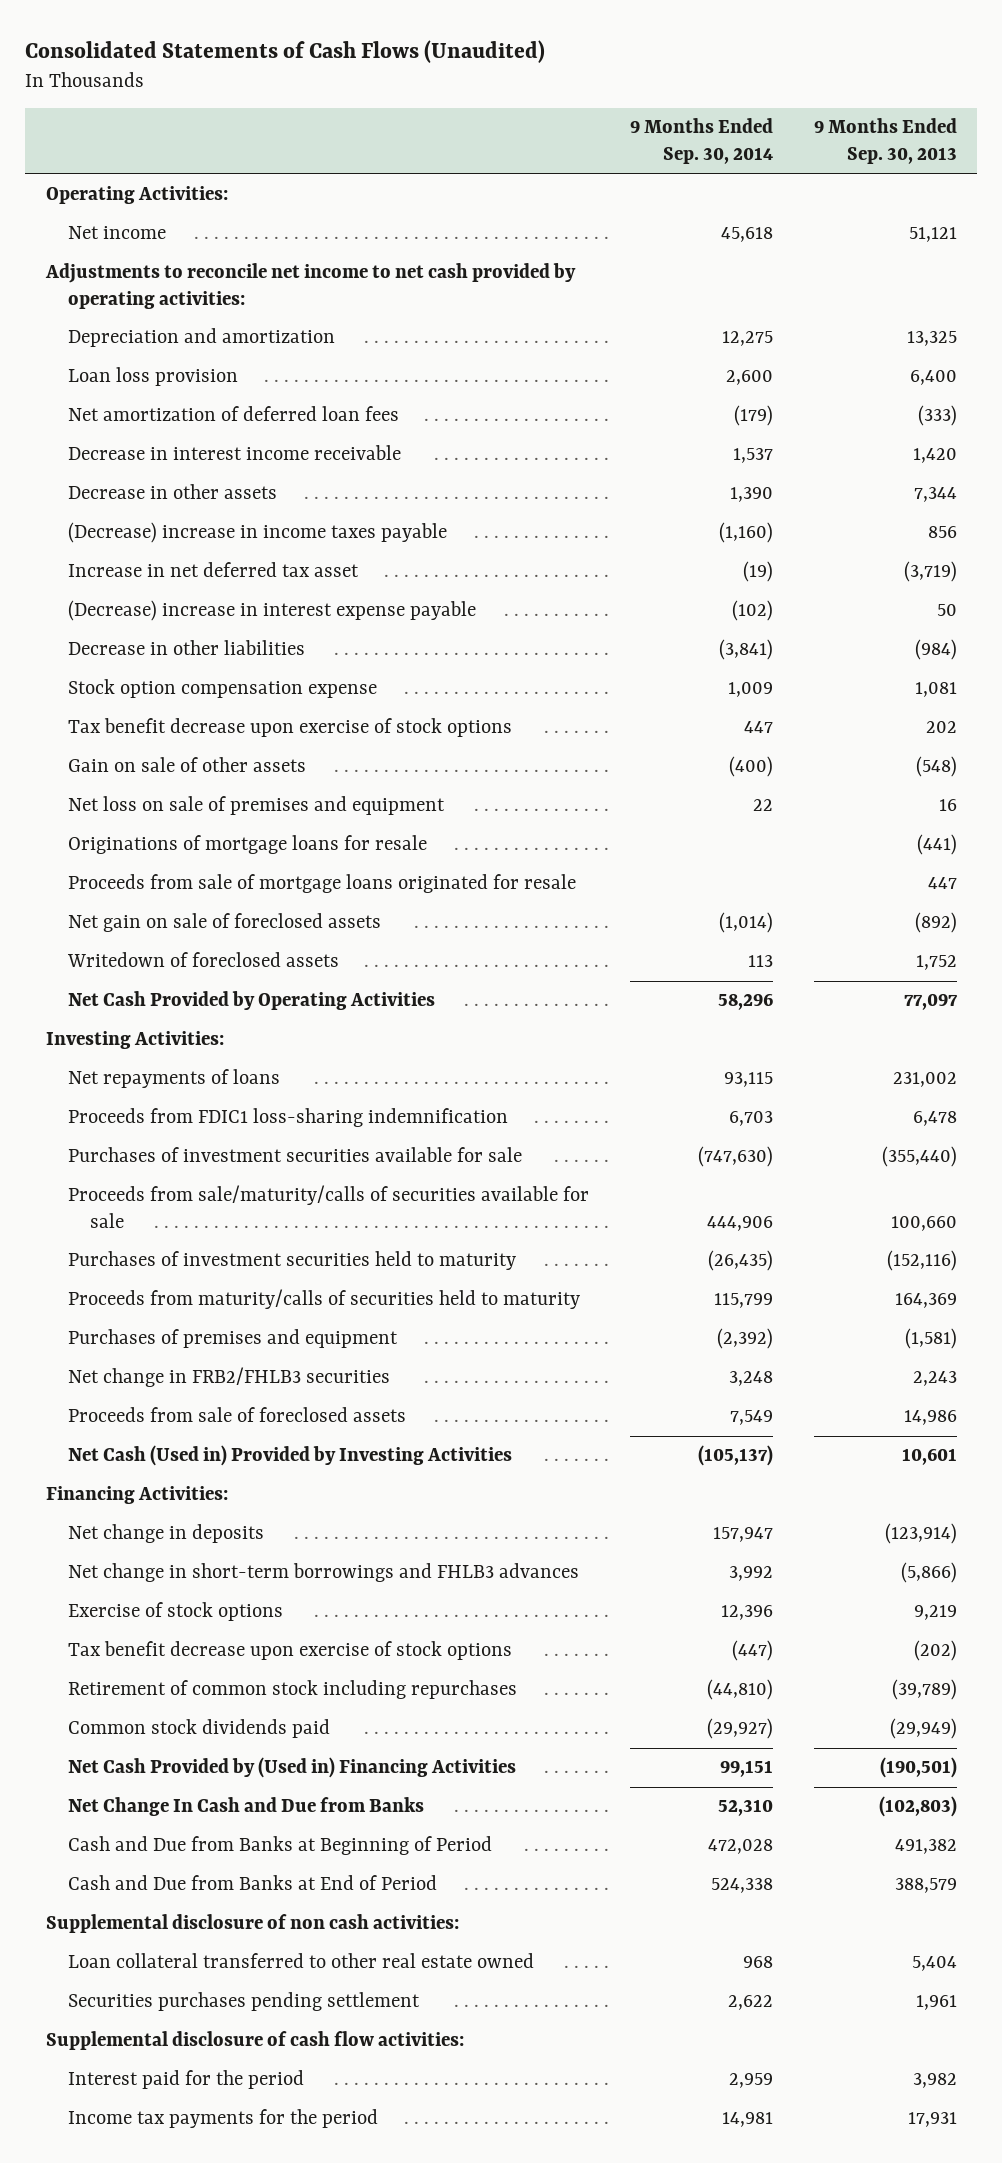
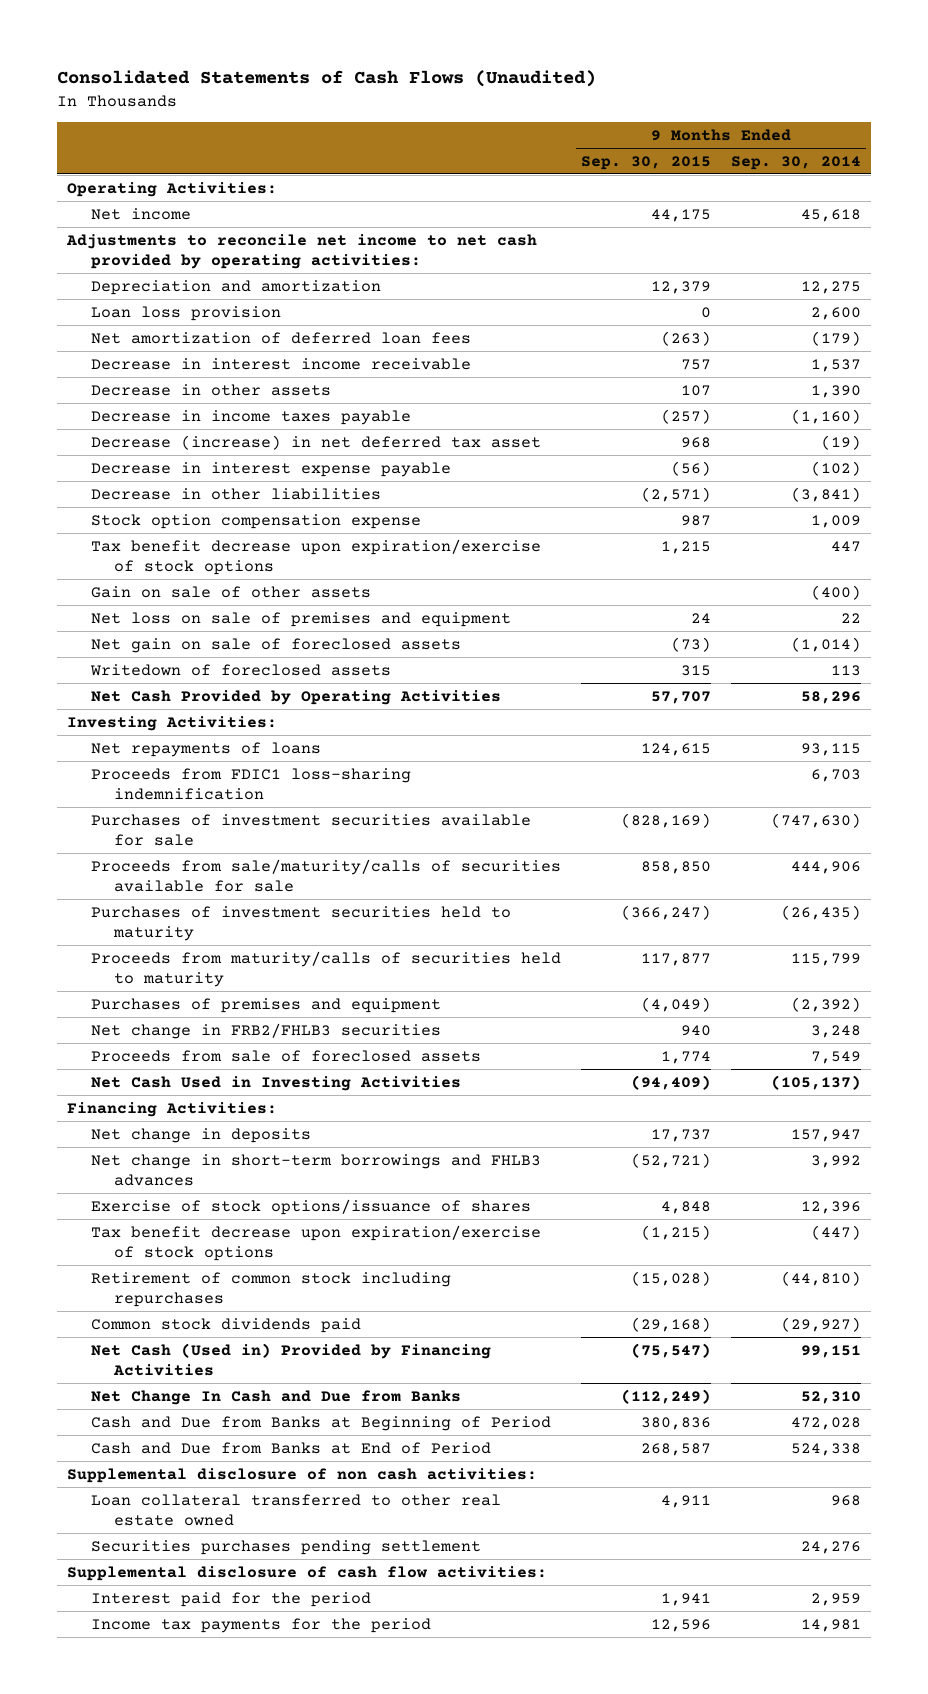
- | 9 Months Ended Sep. 30, 2014 | 9 Months Ended Sep. 30, 2013
+ | 9 Months Ended Sep. 30, 2015 | 9 Months Ended Sep. 30, 2014
- (Decrease) increase in income taxes payable | (1,160) | 856
- Increase in net deferred tax asset | (19) | (3,719)
- (Decrease) increase in interest expense payable | (102) | 50
+ Decrease in income taxes payable | (257) | (1,160)
+ Decrease (increase) in net deferred tax asset | 968 | (19)
+ Decrease in interest expense payable | (56) | (102)
- Tax benefit decrease upon exercise of stock options | 447 | 202
+ Tax benefit decrease upon expiration/exercise of stock options | 1,215 | 447
- Originations of mortgage loans for resale | | (441)
- Proceeds from sale of mortgage loans originated for resale | | 447
- Net Cash (Used in) Provided by Investing Activities | (105,137) | 10,601
+ Net Cash Used in Investing Activities | (94,409) | (105,137)
- Exercise of stock options | 12,396 | 9,219
- Tax benefit decrease upon exercise of stock options | (447) | (202)
+ Exercise of stock options/issuance of shares | 4,848 | 12,396
+ Tax benefit decrease upon expiration/exercise of stock options | (1,215) | (447)
- Net Cash Provided by (Used in) Financing Activities | 99,151 | (190,501)
+ Net Cash (Used in) Provided by Financing Activities | (75,547) | 99,151
- Securities purchases pending settlement | 2,622 | 1,961
+ Securities purchases pending settlement | | 24,276

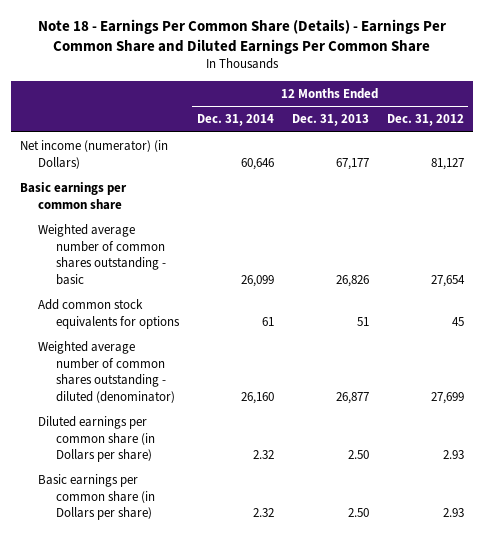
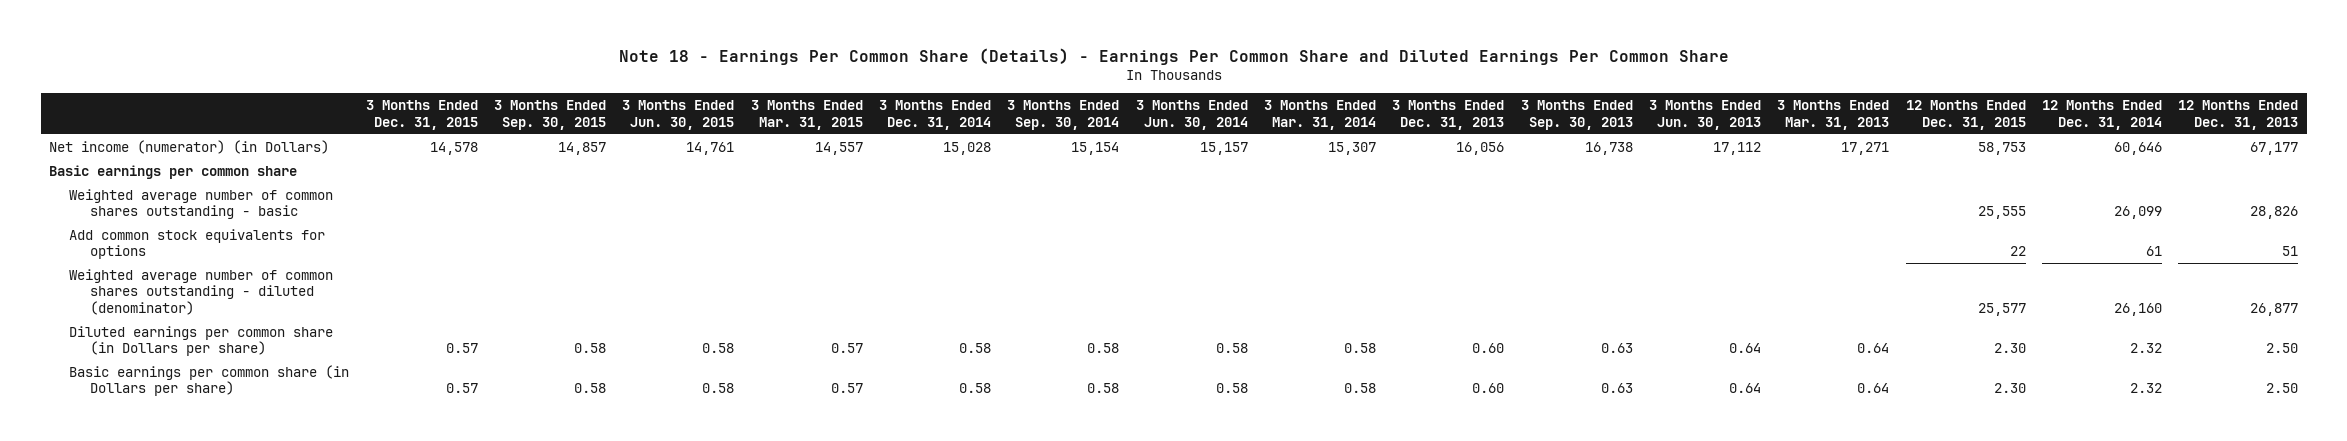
- | 12 Months Ended Dec. 31, 2014 | 12 Months Ended Dec. 31, 2013 | 12 Months Ended Dec. 31, 2012
+ | 3 Months Ended Dec. 31, 2015 | 3 Months Ended Sep. 30, 2015 | 3 Months Ended Jun. 30, 2015 | 3 Months Ended Mar. 31, 2015 | 3 Months Ended Dec. 31, 2014 | 3 Months Ended Sep. 30, 2014 | 3 Months Ended Jun. 30, 2014 | 3 Months Ended Mar. 31, 2014 | 3 Months Ended Dec. 31, 2013 | 3 Months Ended Sep. 30, 2013 | 3 Months Ended Jun. 30, 2013 | 3 Months Ended Mar. 31, 2013 | 12 Months Ended Dec. 31, 2015 | 12 Months Ended Dec. 31, 2014 | 12 Months Ended Dec. 31, 2013
- Weighted average number of common shares outstanding - basic | 26,099 | 26,826 | 27,654
+ Weighted average number of common shares outstanding - basic | | | | | | | | | | | | | 25,555 | 26,099 | 28,826

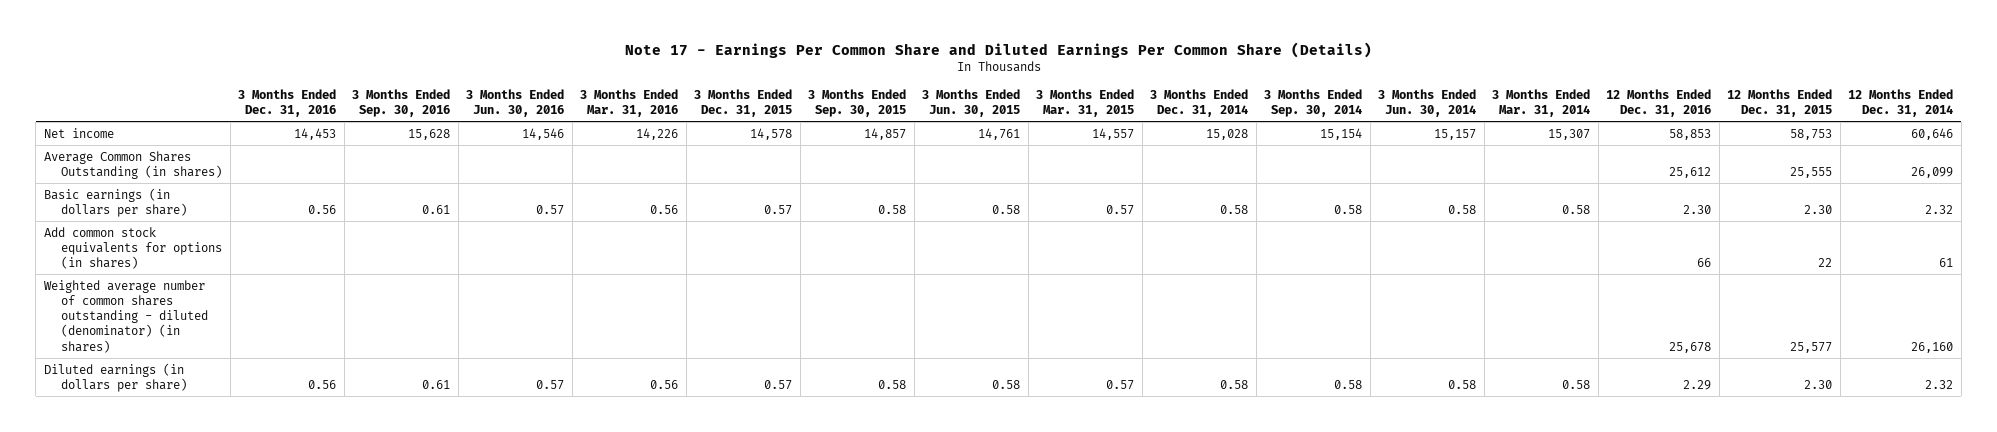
- Note 18 - Earnings Per Common Share (Details) - Earnings Per Common Share and Diluted Earnings Per Common Share
+ Note 17 - Earnings Per Common Share and Diluted Earnings Per Common Share (Details)
- | 3 Months Ended Dec. 31, 2015 | 3 Months Ended Sep. 30, 2015 | 3 Months Ended Jun. 30, 2015 | 3 Months Ended Mar. 31, 2015 | 3 Months Ended Dec. 31, 2014 | 3 Months Ended Sep. 30, 2014 | 3 Months Ended Jun. 30, 2014 | 3 Months Ended Mar. 31, 2014 | 3 Months Ended Dec. 31, 2013 | 3 Months Ended Sep. 30, 2013 | 3 Months Ended Jun. 30, 2013 | 3 Months Ended Mar. 31, 2013 | 12 Months Ended Dec. 31, 2015 | 12 Months Ended Dec. 31, 2014 | 12 Months Ended Dec. 31, 2013
+ | 3 Months Ended Dec. 31, 2016 | 3 Months Ended Sep. 30, 2016 | 3 Months Ended Jun. 30, 2016 | 3 Months Ended Mar. 31, 2016 | 3 Months Ended Dec. 31, 2015 | 3 Months Ended Sep. 30, 2015 | 3 Months Ended Jun. 30, 2015 | 3 Months Ended Mar. 31, 2015 | 3 Months Ended Dec. 31, 2014 | 3 Months Ended Sep. 30, 2014 | 3 Months Ended Jun. 30, 2014 | 3 Months Ended Mar. 31, 2014 | 12 Months Ended Dec. 31, 2016 | 12 Months Ended Dec. 31, 2015 | 12 Months Ended Dec. 31, 2014
- Net income (numerator) (in Dollars) | 14,578 | 14,857 | 14,761 | 14,557 | 15,028 | 15,154 | 15,157 | 15,307 | 16,056 | 16,738 | 17,112 | 17,271 | 58,753 | 60,646 | 67,177
- Basic earnings per common share
- Weighted average number of common shares outstanding - basic | | | | | | | | | | | | | 25,555 | 26,099 | 28,826
- Add common stock equivalents for options | | | | | | | | | | | | | 22 | 61 | 51
- Weighted average number of common shares outstanding - diluted (denominator) | | | | | | | | | | | | | 25,577 | 26,160 | 26,877
- Diluted earnings per common share (in Dollars per share) | 0.57 | 0.58 | 0.58 | 0.57 | 0.58 | 0.58 | 0.58 | 0.58 | 0.60 | 0.63 | 0.64 | 0.64 | 2.30 | 2.32 | 2.50
- Basic earnings per common share (in Dollars per share) | 0.57 | 0.58 | 0.58 | 0.57 | 0.58 | 0.58 | 0.58 | 0.58 | 0.60 | 0.63 | 0.64 | 0.64 | 2.30 | 2.32 | 2.50
+ Net income | 14,453 | 15,628 | 14,546 | 14,226 | 14,578 | 14,857 | 14,761 | 14,557 | 15,028 | 15,154 | 15,157 | 15,307 | 58,853 | 58,753 | 60,646
+ Average Common Shares Outstanding (in shares) | | | | | | | | | | | | | 25,612 | 25,555 | 26,099
+ Basic earnings (in dollars per share) | 0.56 | 0.61 | 0.57 | 0.56 | 0.57 | 0.58 | 0.58 | 0.57 | 0.58 | 0.58 | 0.58 | 0.58 | 2.30 | 2.30 | 2.32
+ Add common stock equivalents for options (in shares) | | | | | | | | | | | | | 66 | 22 | 61
+ Weighted average number of common shares outstanding - diluted (denominator) (in shares) | | | | | | | | | | | | | 25,678 | 25,577 | 26,160
+ Diluted earnings (in dollars per share) | 0.56 | 0.61 | 0.57 | 0.56 | 0.57 | 0.58 | 0.58 | 0.57 | 0.58 | 0.58 | 0.58 | 0.58 | 2.29 | 2.30 | 2.32

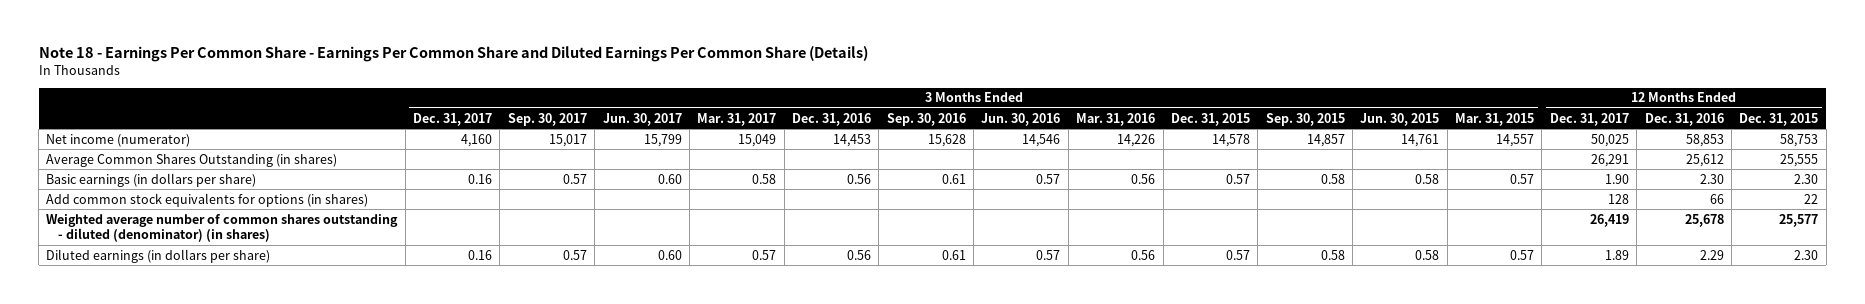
- Note 17 - Earnings Per Common Share and Diluted Earnings Per Common Share (Details)
+ Note 18 - Earnings Per Common Share - Earnings Per Common Share and Diluted Earnings Per Common Share (Details)
- | 3 Months Ended Dec. 31, 2016 | 3 Months Ended Sep. 30, 2016 | 3 Months Ended Jun. 30, 2016 | 3 Months Ended Mar. 31, 2016 | 3 Months Ended Dec. 31, 2015 | 3 Months Ended Sep. 30, 2015 | 3 Months Ended Jun. 30, 2015 | 3 Months Ended Mar. 31, 2015 | 3 Months Ended Dec. 31, 2014 | 3 Months Ended Sep. 30, 2014 | 3 Months Ended Jun. 30, 2014 | 3 Months Ended Mar. 31, 2014 | 12 Months Ended Dec. 31, 2016 | 12 Months Ended Dec. 31, 2015 | 12 Months Ended Dec. 31, 2014
+ | 3 Months Ended Dec. 31, 2017 | 3 Months Ended Sep. 30, 2017 | 3 Months Ended Jun. 30, 2017 | 3 Months Ended Mar. 31, 2017 | 3 Months Ended Dec. 31, 2016 | 3 Months Ended Sep. 30, 2016 | 3 Months Ended Jun. 30, 2016 | 3 Months Ended Mar. 31, 2016 | 3 Months Ended Dec. 31, 2015 | 3 Months Ended Sep. 30, 2015 | 3 Months Ended Jun. 30, 2015 | 3 Months Ended Mar. 31, 2015 | 12 Months Ended Dec. 31, 2017 | 12 Months Ended Dec. 31, 2016 | 12 Months Ended Dec. 31, 2015
- Net income | 14,453 | 15,628 | 14,546 | 14,226 | 14,578 | 14,857 | 14,761 | 14,557 | 15,028 | 15,154 | 15,157 | 15,307 | 58,853 | 58,753 | 60,646
+ Net income (numerator) | 4,160 | 15,017 | 15,799 | 15,049 | 14,453 | 15,628 | 14,546 | 14,226 | 14,578 | 14,857 | 14,761 | 14,557 | 50,025 | 58,853 | 58,753

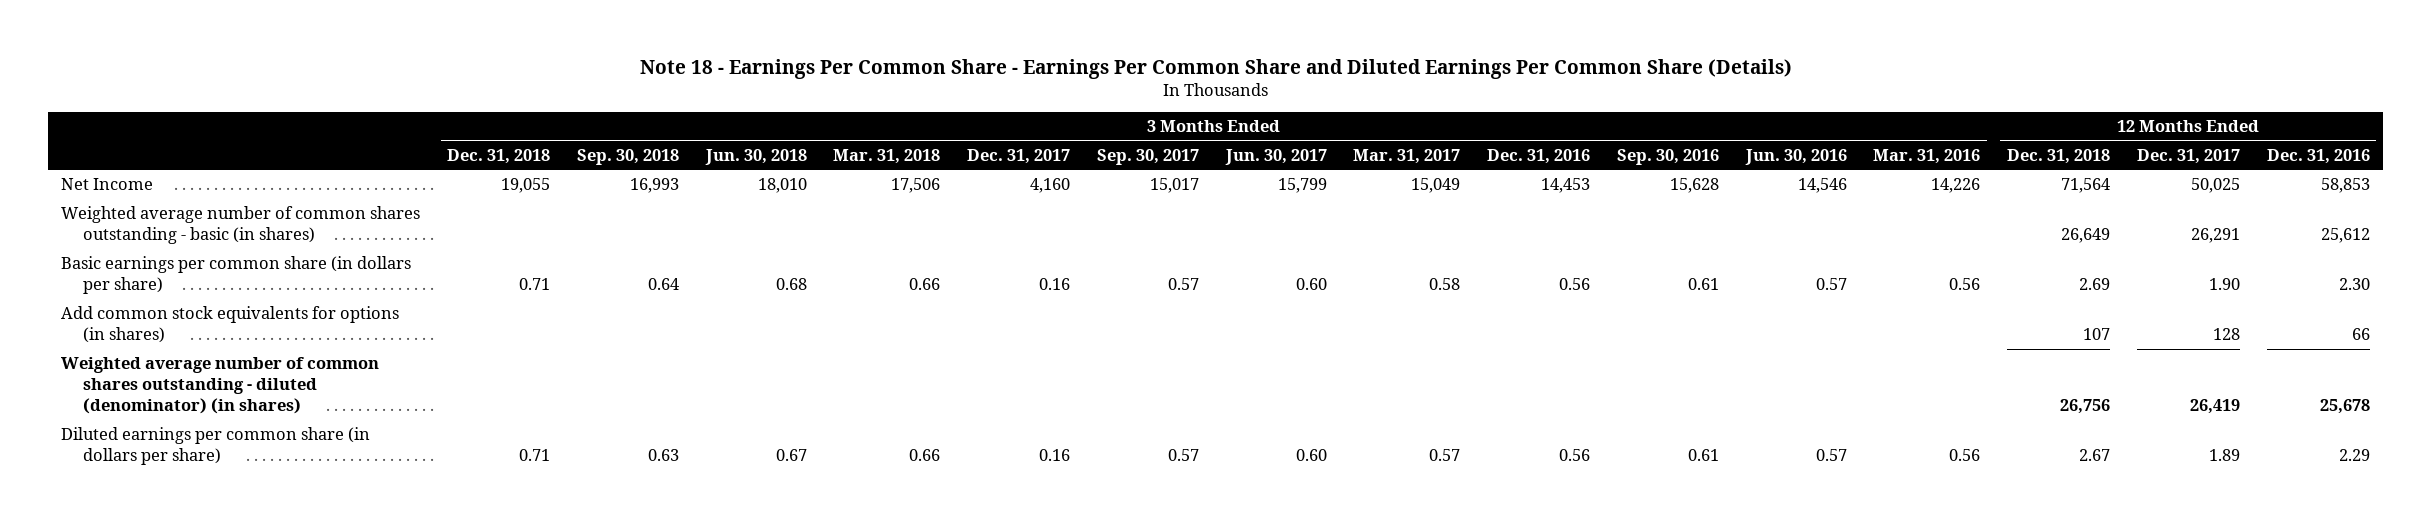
- | 3 Months Ended Dec. 31, 2017 | 3 Months Ended Sep. 30, 2017 | 3 Months Ended Jun. 30, 2017 | 3 Months Ended Mar. 31, 2017 | 3 Months Ended Dec. 31, 2016 | 3 Months Ended Sep. 30, 2016 | 3 Months Ended Jun. 30, 2016 | 3 Months Ended Mar. 31, 2016 | 3 Months Ended Dec. 31, 2015 | 3 Months Ended Sep. 30, 2015 | 3 Months Ended Jun. 30, 2015 | 3 Months Ended Mar. 31, 2015 | 12 Months Ended Dec. 31, 2017 | 12 Months Ended Dec. 31, 2016 | 12 Months Ended Dec. 31, 2015
+ | 3 Months Ended Dec. 31, 2018 | 3 Months Ended Sep. 30, 2018 | 3 Months Ended Jun. 30, 2018 | 3 Months Ended Mar. 31, 2018 | 3 Months Ended Dec. 31, 2017 | 3 Months Ended Sep. 30, 2017 | 3 Months Ended Jun. 30, 2017 | 3 Months Ended Mar. 31, 2017 | 3 Months Ended Dec. 31, 2016 | 3 Months Ended Sep. 30, 2016 | 3 Months Ended Jun. 30, 2016 | 3 Months Ended Mar. 31, 2016 | 12 Months Ended Dec. 31, 2018 | 12 Months Ended Dec. 31, 2017 | 12 Months Ended Dec. 31, 2016
- Net income (numerator) | 4,160 | 15,017 | 15,799 | 15,049 | 14,453 | 15,628 | 14,546 | 14,226 | 14,578 | 14,857 | 14,761 | 14,557 | 50,025 | 58,853 | 58,753
- Average Common Shares Outstanding (in shares) | | | | | | | | | | | | | 26,291 | 25,612 | 25,555
- Basic earnings (in dollars per share) | 0.16 | 0.57 | 0.60 | 0.58 | 0.56 | 0.61 | 0.57 | 0.56 | 0.57 | 0.58 | 0.58 | 0.57 | 1.90 | 2.30 | 2.30
+ Net Income | 19,055 | 16,993 | 18,010 | 17,506 | 4,160 | 15,017 | 15,799 | 15,049 | 14,453 | 15,628 | 14,546 | 14,226 | 71,564 | 50,025 | 58,853
+ Weighted average number of common shares outstanding - basic (in shares) | | | | | | | | | | | | | 26,649 | 26,291 | 25,612
+ Basic earnings per common share (in dollars per share) | 0.71 | 0.64 | 0.68 | 0.66 | 0.16 | 0.57 | 0.60 | 0.58 | 0.56 | 0.61 | 0.57 | 0.56 | 2.69 | 1.90 | 2.30
- Diluted earnings (in dollars per share) | 0.16 | 0.57 | 0.60 | 0.57 | 0.56 | 0.61 | 0.57 | 0.56 | 0.57 | 0.58 | 0.58 | 0.57 | 1.89 | 2.29 | 2.30
+ Diluted earnings per common share (in dollars per share) | 0.71 | 0.63 | 0.67 | 0.66 | 0.16 | 0.57 | 0.60 | 0.57 | 0.56 | 0.61 | 0.57 | 0.56 | 2.67 | 1.89 | 2.29

